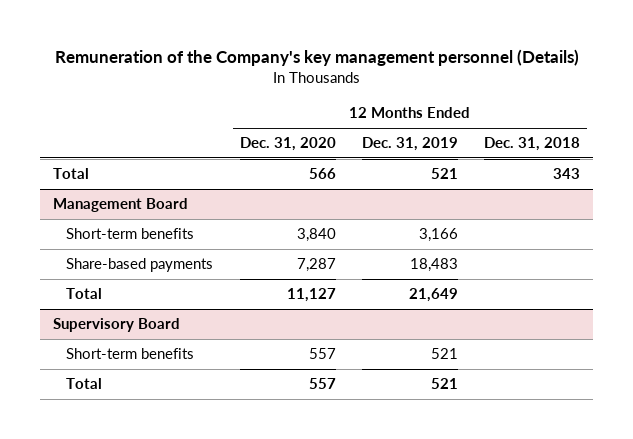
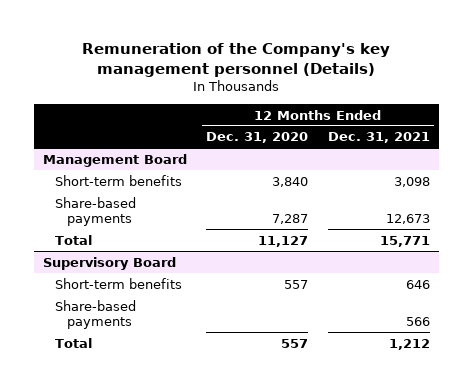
- | 12 Months Ended Dec. 31, 2020 | 12 Months Ended Dec. 31, 2019 | 12 Months Ended Dec. 31, 2018
+ | 12 Months Ended Dec. 31, 2020 | 12 Months Ended Dec. 31, 2021
- Total | 566 | 521 | 343
@ Supervisory Board
+ Share-based payments | | 566

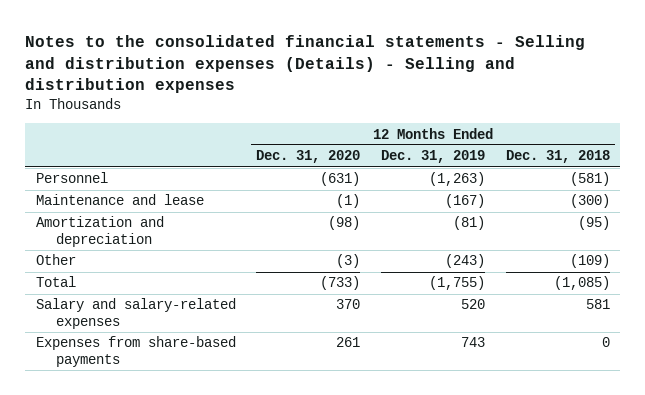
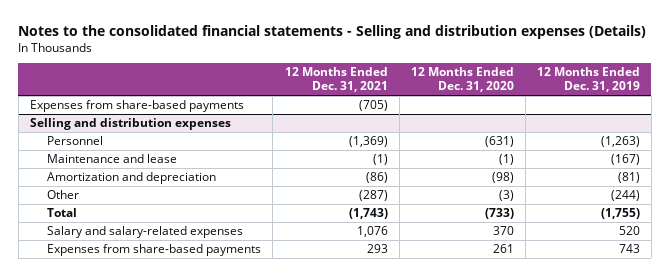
- Notes to the consolidated financial statements - Selling and distribution expenses (Details) - Selling and distribution expenses
+ Notes to the consolidated financial statements - Selling and distribution expenses (Details)
- | 12 Months Ended Dec. 31, 2020 | 12 Months Ended Dec. 31, 2019 | 12 Months Ended Dec. 31, 2018
+ | 12 Months Ended Dec. 31, 2021 | 12 Months Ended Dec. 31, 2020 | 12 Months Ended Dec. 31, 2019
+ Expenses from share-based payments | (705) | |
+ Selling and distribution expenses
- Other | (3) | (243) | (109)
+ Other | (287) | (3) | (244)

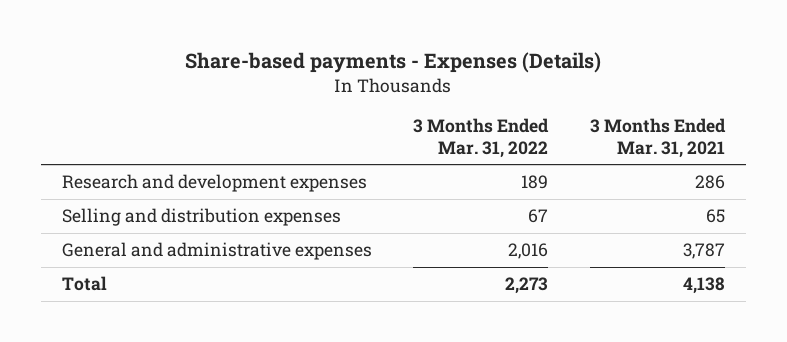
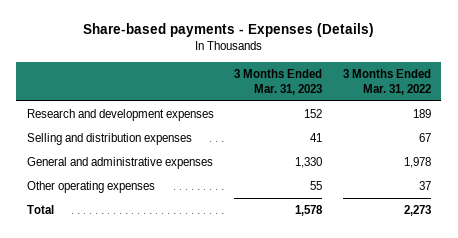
- | 3 Months Ended Mar. 31, 2022 | 3 Months Ended Mar. 31, 2021
+ | 3 Months Ended Mar. 31, 2023 | 3 Months Ended Mar. 31, 2022
- General and administrative expenses | 2,016 | 3,787
+ General and administrative expenses | 1,330 | 1,978
+ Other operating expenses | 55 | 37

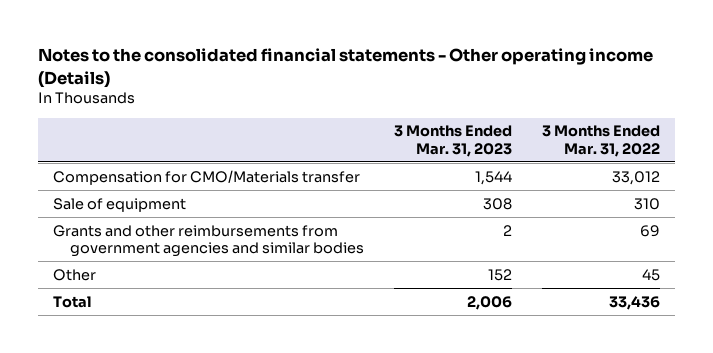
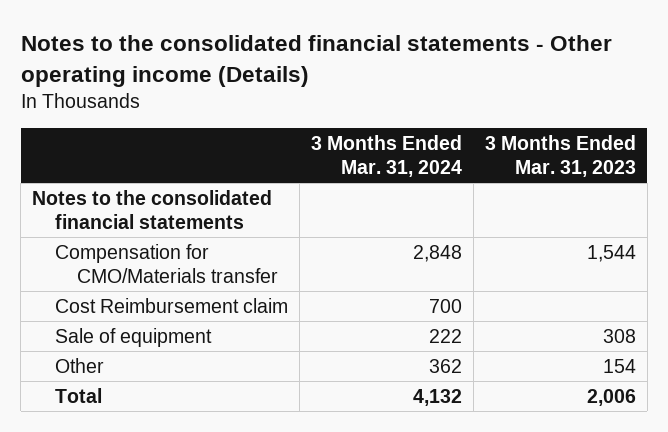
- | 3 Months Ended Mar. 31, 2023 | 3 Months Ended Mar. 31, 2022
+ | 3 Months Ended Mar. 31, 2024 | 3 Months Ended Mar. 31, 2023
+ Notes to the consolidated financial statements
+ Cost Reimbursement claim | 700 |
- Grants and other reimbursements from government agencies and similar bodies | 2 | 69
- Other | 152 | 45
+ Other | 362 | 154

